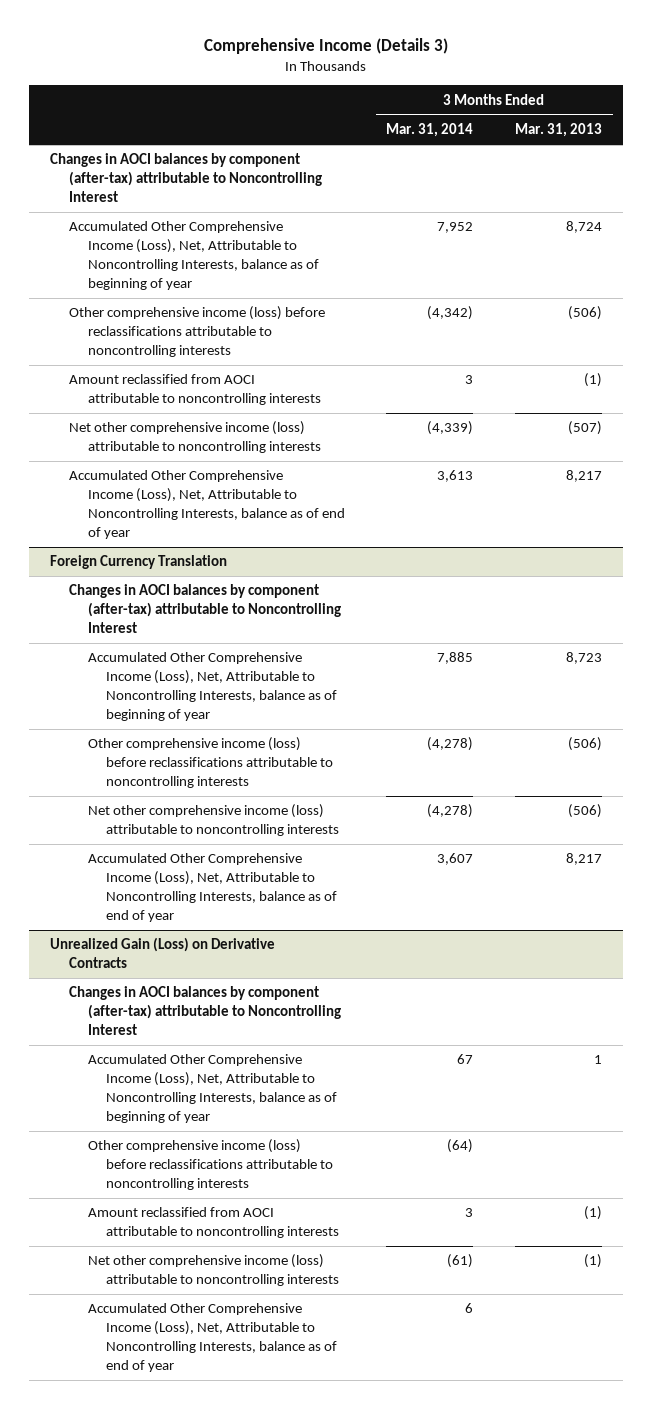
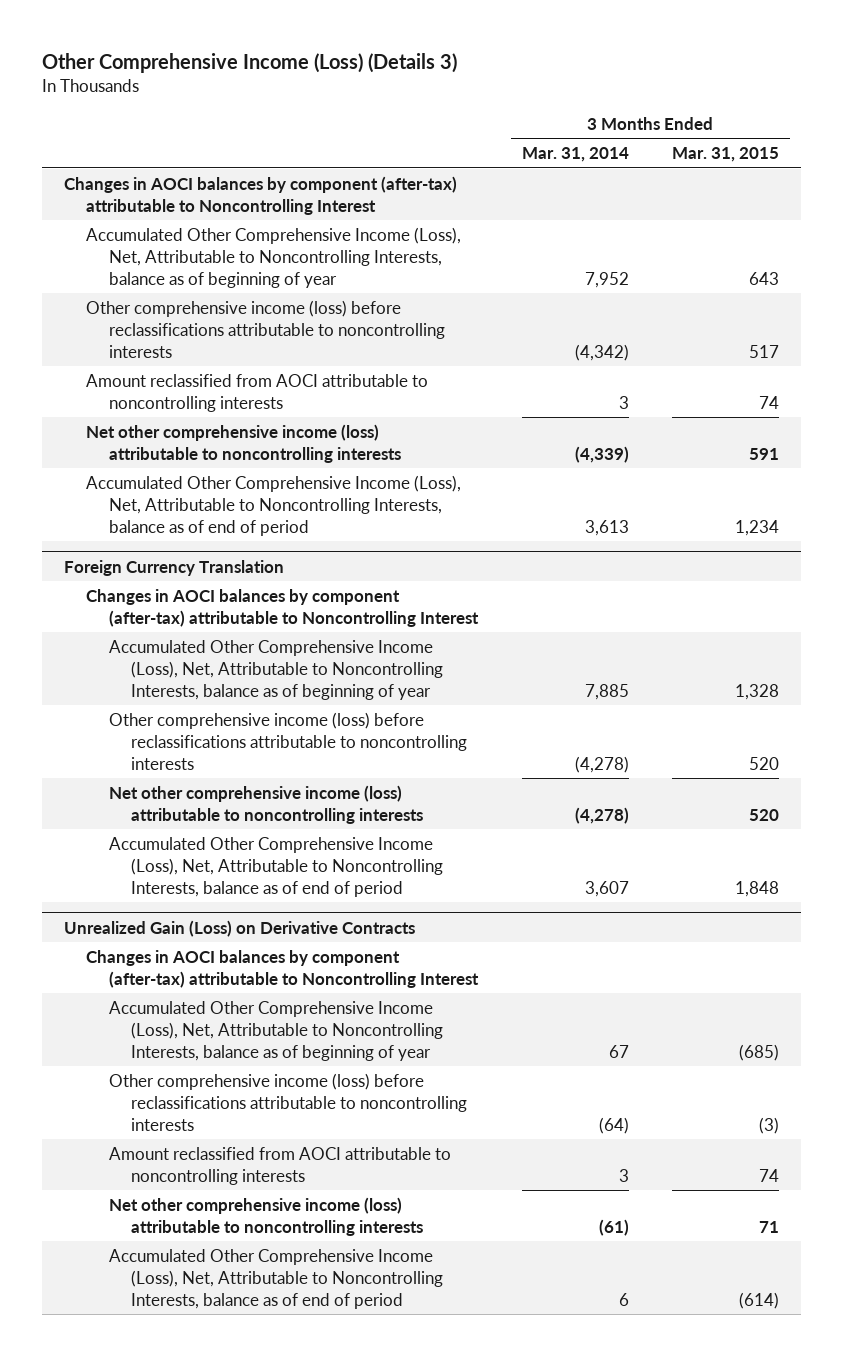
- Comprehensive Income (Details 3)
+ Other Comprehensive Income (Loss) (Details 3)
- | 3 Months Ended Mar. 31, 2014 | 3 Months Ended Mar. 31, 2013
+ | 3 Months Ended Mar. 31, 2014 | 3 Months Ended Mar. 31, 2015
- Accumulated Other Comprehensive Income (Loss), Net, Attributable to Noncontrolling Interests, balance as of end of year | 3,613 | 8,217
+ Accumulated Other Comprehensive Income (Loss), Net, Attributable to Noncontrolling Interests, balance as of end of period | 3,613 | 1,234
@ Foreign Currency Translation
- Accumulated Other Comprehensive Income (Loss), Net, Attributable to Noncontrolling Interests, balance as of end of year | 3,607 | 8,217
+ Accumulated Other Comprehensive Income (Loss), Net, Attributable to Noncontrolling Interests, balance as of end of period | 3,607 | 1,848
@ Unrealized Gain (Loss) on Derivative Contracts
- Accumulated Other Comprehensive Income (Loss), Net, Attributable to Noncontrolling Interests, balance as of end of year | 6 |
+ Accumulated Other Comprehensive Income (Loss), Net, Attributable to Noncontrolling Interests, balance as of end of period | 6 | (614)

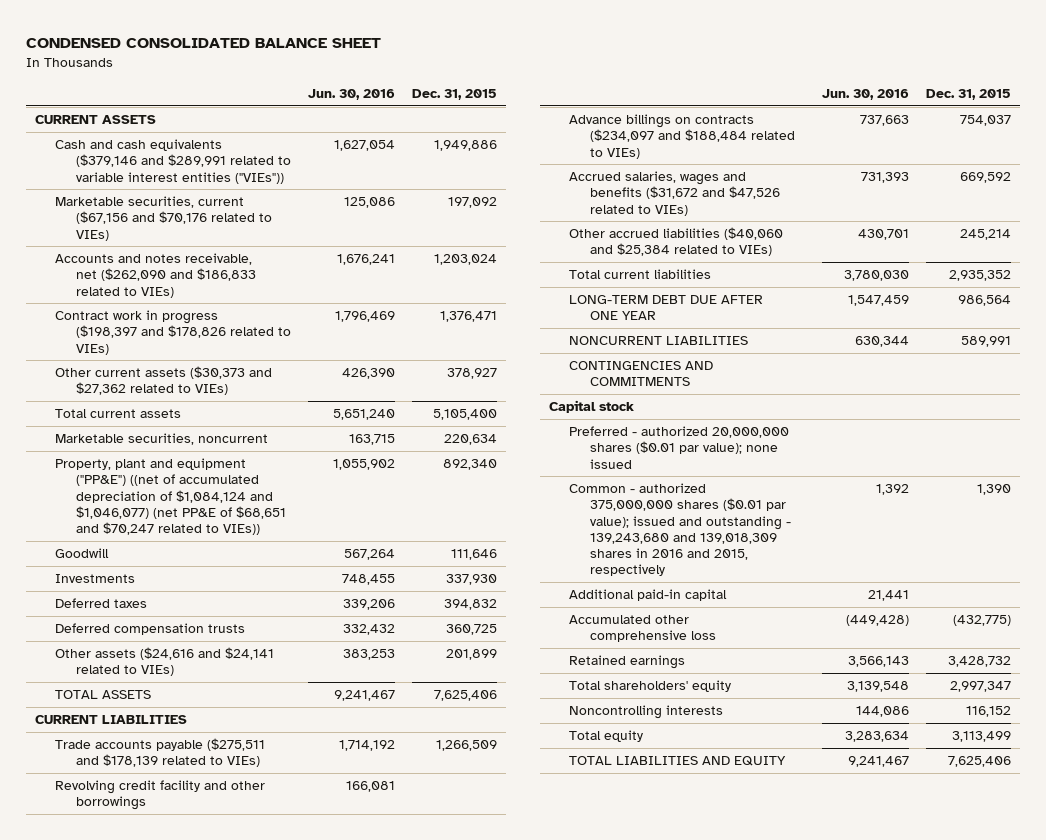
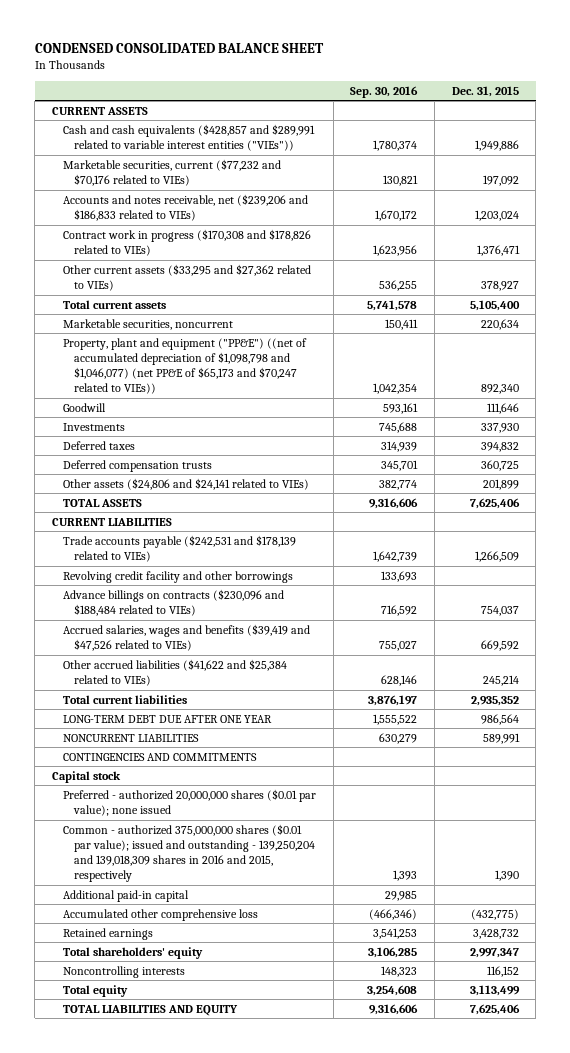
- | Jun. 30, 2016 | Dec. 31, 2015
+ | Sep. 30, 2016 | Dec. 31, 2015
- Cash and cash equivalents ($379,146 and $289,991 related to variable interest entities ("VIEs")) | 1,627,054 | 1,949,886
- Marketable securities, current ($67,156 and $70,176 related to VIEs) | 125,086 | 197,092
- Accounts and notes receivable, net ($262,090 and $186,833 related to VIEs) | 1,676,241 | 1,203,024
- Contract work in progress ($198,397 and $178,826 related to VIEs) | 1,796,469 | 1,376,471
- Other current assets ($30,373 and $27,362 related to VIEs) | 426,390 | 378,927
+ Cash and cash equivalents ($428,857 and $289,991 related to variable interest entities ("VIEs")) | 1,780,374 | 1,949,886
+ Marketable securities, current ($77,232 and $70,176 related to VIEs) | 130,821 | 197,092
+ Accounts and notes receivable, net ($239,206 and $186,833 related to VIEs) | 1,670,172 | 1,203,024
+ Contract work in progress ($170,308 and $178,826 related to VIEs) | 1,623,956 | 1,376,471
+ Other current assets ($33,295 and $27,362 related to VIEs) | 536,255 | 378,927
- Property, plant and equipment ("PP&E") ((net of accumulated depreciation of $1,084,124 and $1,046,077) (net PP&E of $68,651 and $70,247 related to VIEs)) | 1,055,902 | 892,340
+ Property, plant and equipment ("PP&E") ((net of accumulated depreciation of $1,098,798 and $1,046,077) (net PP&E of $65,173 and $70,247 related to VIEs)) | 1,042,354 | 892,340
- Other assets ($24,616 and $24,141 related to VIEs) | 383,253 | 201,899
+ Other assets ($24,806 and $24,141 related to VIEs) | 382,774 | 201,899
- Trade accounts payable ($275,511 and $178,139 related to VIEs) | 1,714,192 | 1,266,509
+ Trade accounts payable ($242,531 and $178,139 related to VIEs) | 1,642,739 | 1,266,509
- Advance billings on contracts ($234,097 and $188,484 related to VIEs) | 737,663 | 754,037
- Accrued salaries, wages and benefits ($31,672 and $47,526 related to VIEs) | 731,393 | 669,592
- Other accrued liabilities ($40,060 and $25,384 related to VIEs) | 430,701 | 245,214
+ Advance billings on contracts ($230,096 and $188,484 related to VIEs) | 716,592 | 754,037
+ Accrued salaries, wages and benefits ($39,419 and $47,526 related to VIEs) | 755,027 | 669,592
+ Other accrued liabilities ($41,622 and $25,384 related to VIEs) | 628,146 | 245,214
- Common - authorized 375,000,000 shares ($0.01 par value); issued and outstanding - 139,243,680 and 139,018,309 shares in 2016 and 2015, respectively | 1,392 | 1,390
+ Common - authorized 375,000,000 shares ($0.01 par value); issued and outstanding - 139,250,204 and 139,018,309 shares in 2016 and 2015, respectively | 1,393 | 1,390

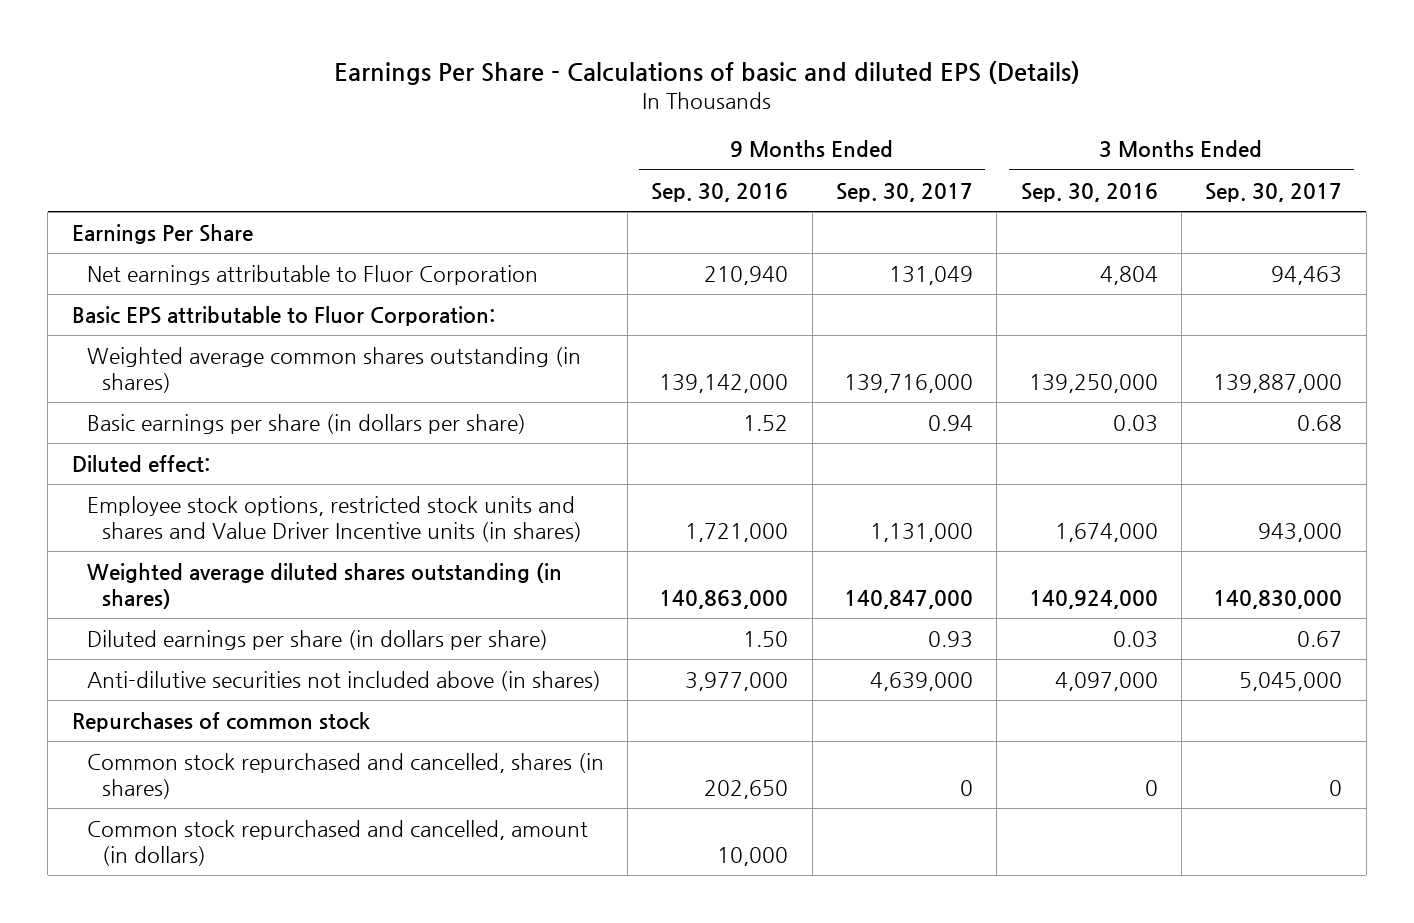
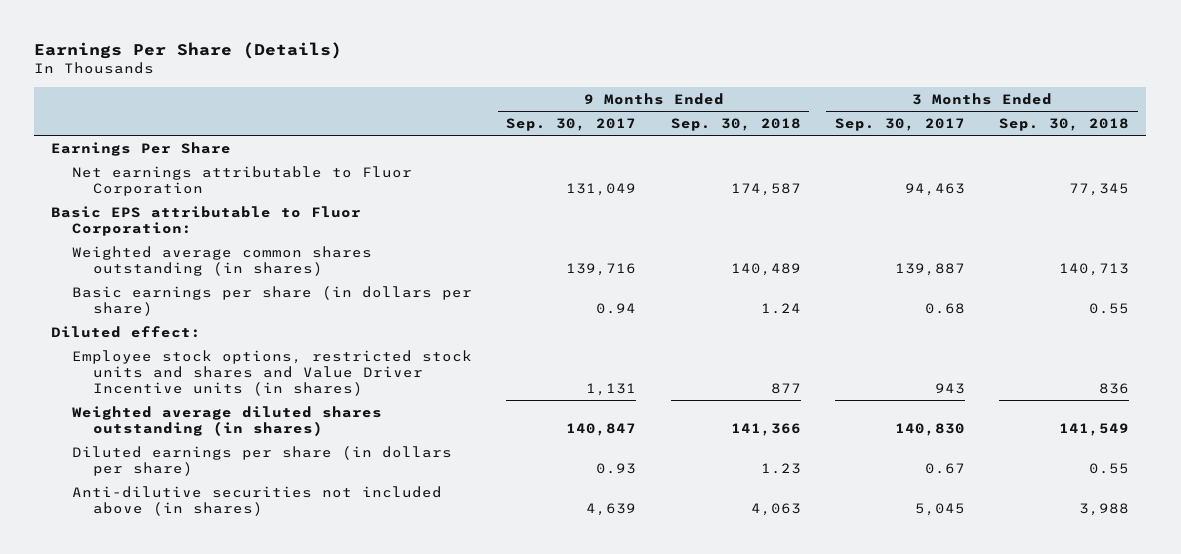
- Earnings Per Share - Calculations of basic and diluted EPS (Details)
+ Earnings Per Share (Details)
- | 9 Months Ended Sep. 30, 2016 | 9 Months Ended Sep. 30, 2017 | 3 Months Ended Sep. 30, 2016 | 3 Months Ended Sep. 30, 2017
+ | 9 Months Ended Sep. 30, 2017 | 9 Months Ended Sep. 30, 2018 | 3 Months Ended Sep. 30, 2017 | 3 Months Ended Sep. 30, 2018
- Weighted average common shares outstanding (in shares) | 139,142,000 | 139,716,000 | 139,250,000 | 139,887,000
+ Weighted average common shares outstanding (in shares) | 139,716 | 140,489 | 139,887 | 140,713
- Employee stock options, restricted stock units and shares and Value Driver Incentive units (in shares) | 1,721,000 | 1,131,000 | 1,674,000 | 943,000
- Weighted average diluted shares outstanding (in shares) | 140,863,000 | 140,847,000 | 140,924,000 | 140,830,000
+ Employee stock options, restricted stock units and shares and Value Driver Incentive units (in shares) | 1,131 | 877 | 943 | 836
+ Weighted average diluted shares outstanding (in shares) | 140,847 | 141,366 | 140,830 | 141,549
- Anti-dilutive securities not included above (in shares) | 3,977,000 | 4,639,000 | 4,097,000 | 5,045,000
- Repurchases of common stock
- Common stock repurchased and cancelled, shares (in shares) | 202,650 | 0 | 0 | 0
- Common stock repurchased and cancelled, amount (in dollars) | 10,000 | | |
+ Anti-dilutive securities not included above (in shares) | 4,639 | 4,063 | 5,045 | 3,988

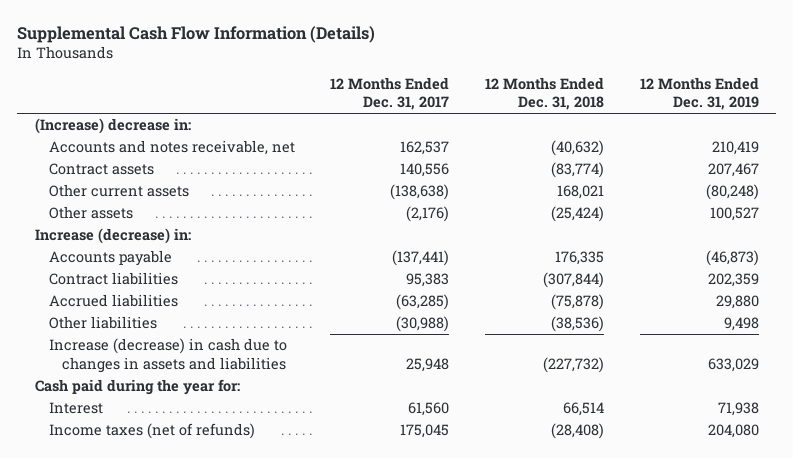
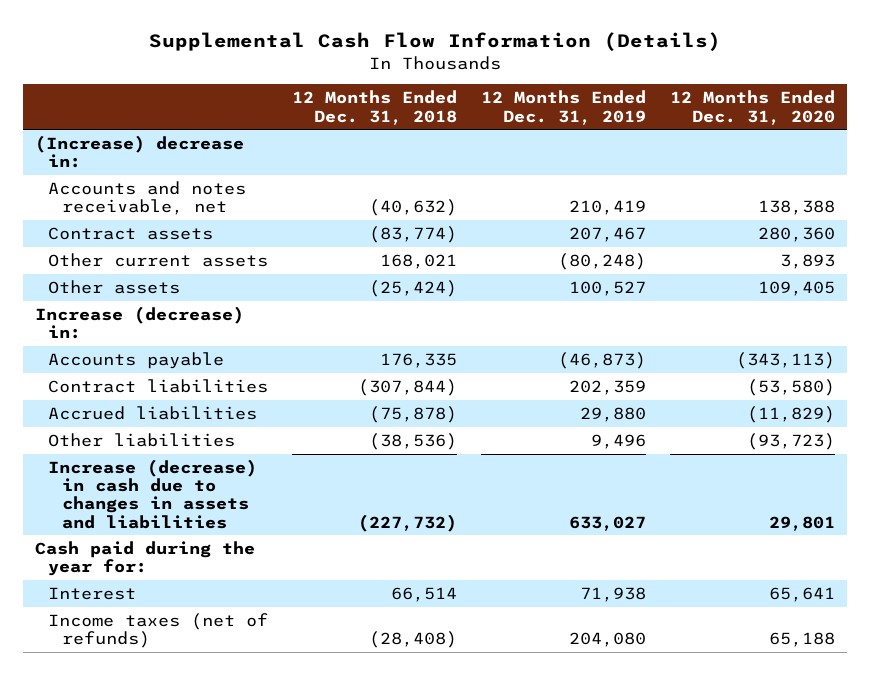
- | 12 Months Ended Dec. 31, 2017 | 12 Months Ended Dec. 31, 2018 | 12 Months Ended Dec. 31, 2019
+ | 12 Months Ended Dec. 31, 2018 | 12 Months Ended Dec. 31, 2019 | 12 Months Ended Dec. 31, 2020
- Other liabilities | (30,988) | (38,536) | 9,498
- Increase (decrease) in cash due to changes in assets and liabilities | 25,948 | (227,732) | 633,029
+ Other liabilities | (38,536) | 9,496 | (93,723)
+ Increase (decrease) in cash due to changes in assets and liabilities | (227,732) | 633,027 | 29,801

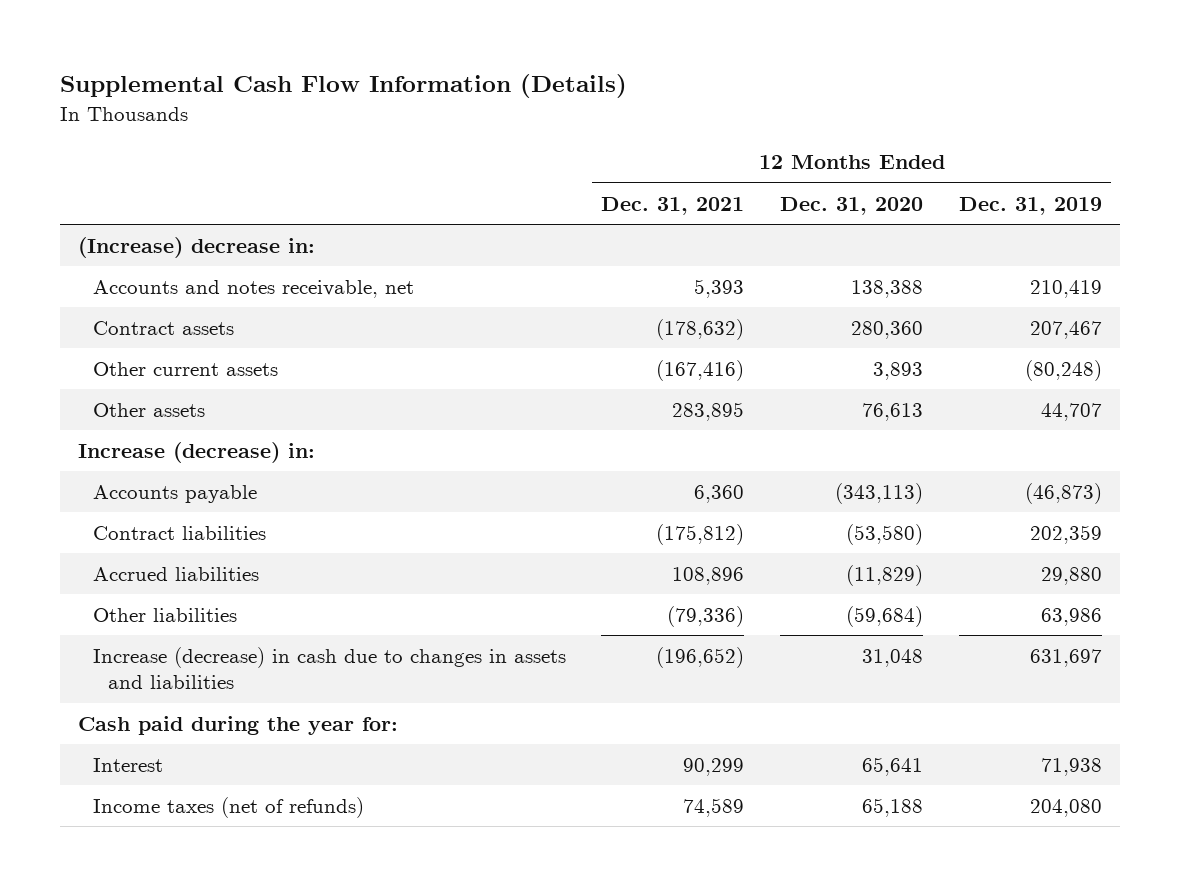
- | 12 Months Ended Dec. 31, 2018 | 12 Months Ended Dec. 31, 2019 | 12 Months Ended Dec. 31, 2020
+ | 12 Months Ended Dec. 31, 2021 | 12 Months Ended Dec. 31, 2020 | 12 Months Ended Dec. 31, 2019
- Other assets | (25,424) | 100,527 | 109,405
+ Other assets | 283,895 | 76,613 | 44,707
- Other liabilities | (38,536) | 9,496 | (93,723)
- Increase (decrease) in cash due to changes in assets and liabilities | (227,732) | 633,027 | 29,801
+ Other liabilities | (79,336) | (59,684) | 63,986
+ Increase (decrease) in cash due to changes in assets and liabilities | (196,652) | 31,048 | 631,697

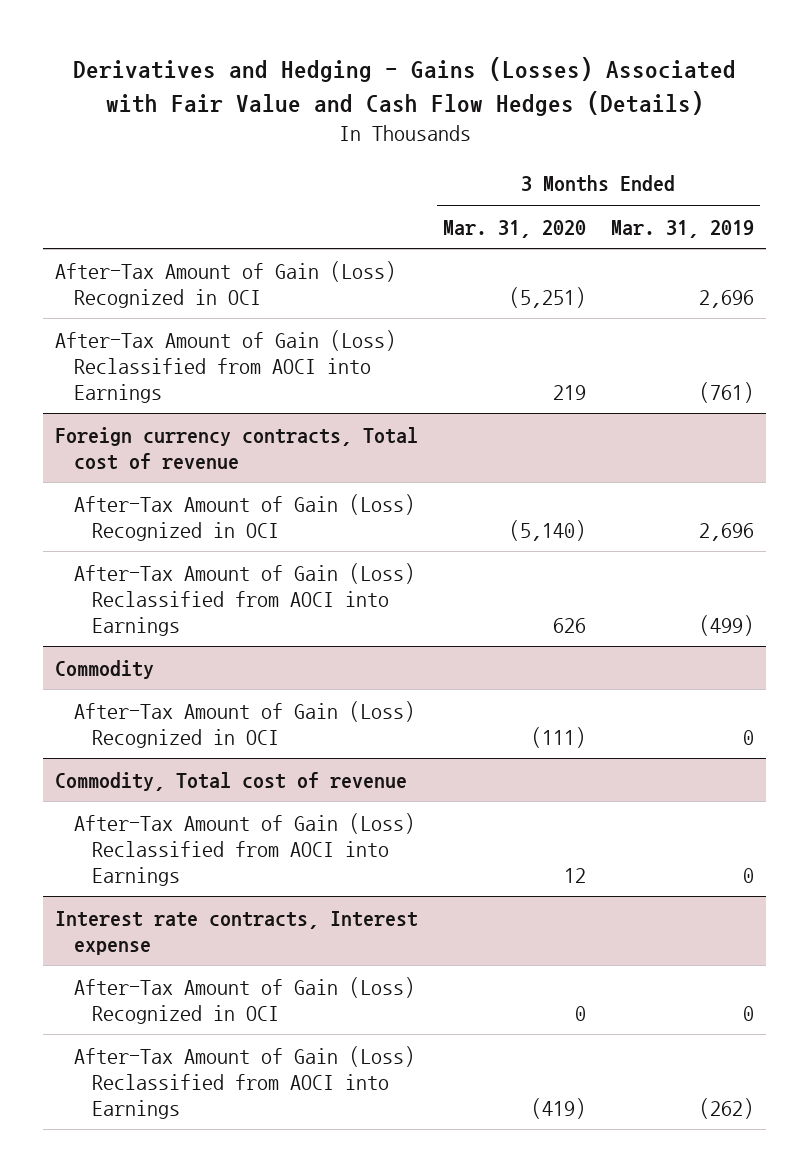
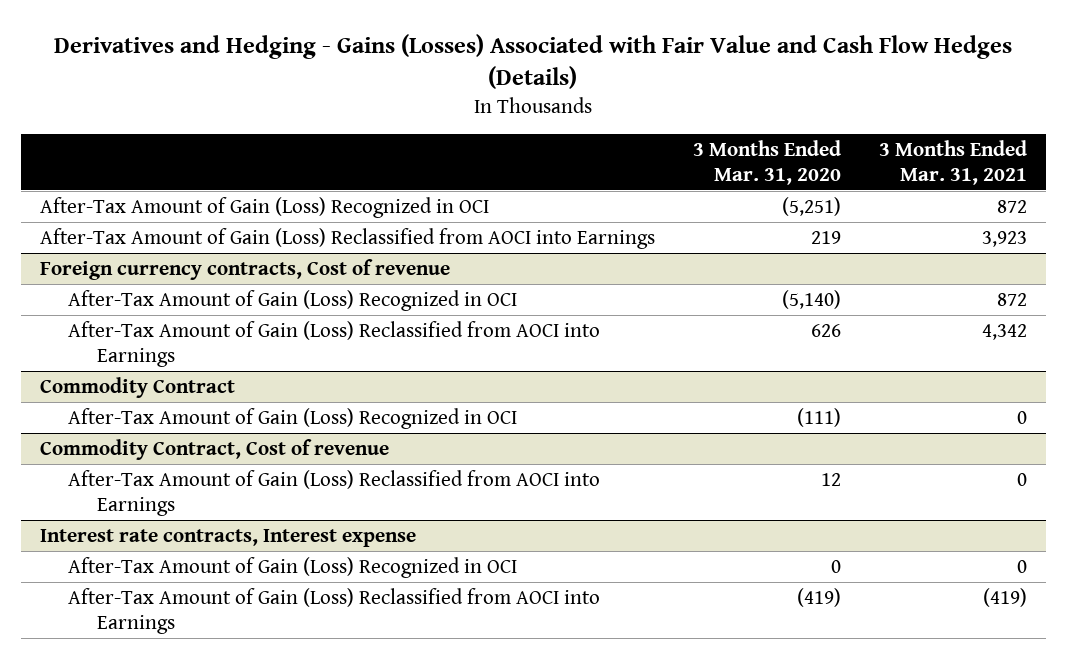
- | 3 Months Ended Mar. 31, 2020 | 3 Months Ended Mar. 31, 2019
+ | 3 Months Ended Mar. 31, 2020 | 3 Months Ended Mar. 31, 2021
- Foreign currency contracts, Total cost of revenue
+ Foreign currency contracts, Cost of revenue
- Commodity
+ Commodity Contract
- Commodity, Total cost of revenue
+ Commodity Contract, Cost of revenue

